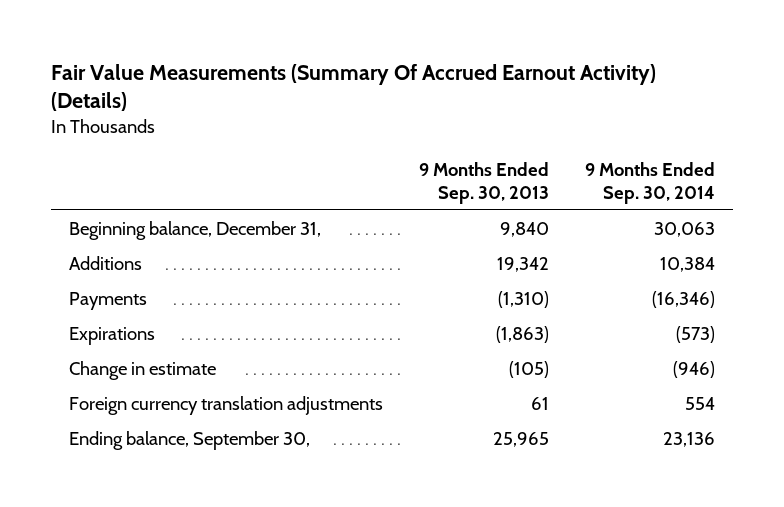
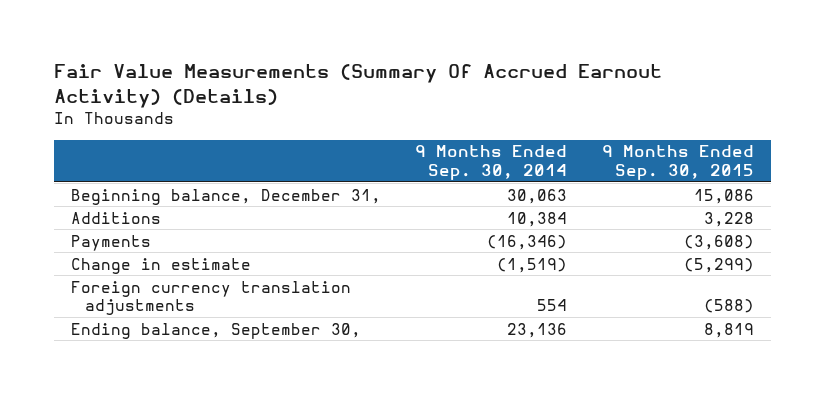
- | 9 Months Ended Sep. 30, 2013 | 9 Months Ended Sep. 30, 2014
+ | 9 Months Ended Sep. 30, 2014 | 9 Months Ended Sep. 30, 2015
- Expirations | (1,863) | (573)
- Change in estimate | (105) | (946)
+ Change in estimate | (1,519) | (5,299)

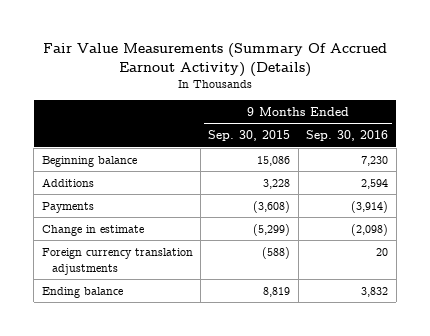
- | 9 Months Ended Sep. 30, 2014 | 9 Months Ended Sep. 30, 2015
+ | 9 Months Ended Sep. 30, 2015 | 9 Months Ended Sep. 30, 2016
- Beginning balance, December 31, | 30,063 | 15,086
+ Beginning balance | 15,086 | 7,230
- Ending balance, September 30, | 23,136 | 8,819
+ Ending balance | 8,819 | 3,832

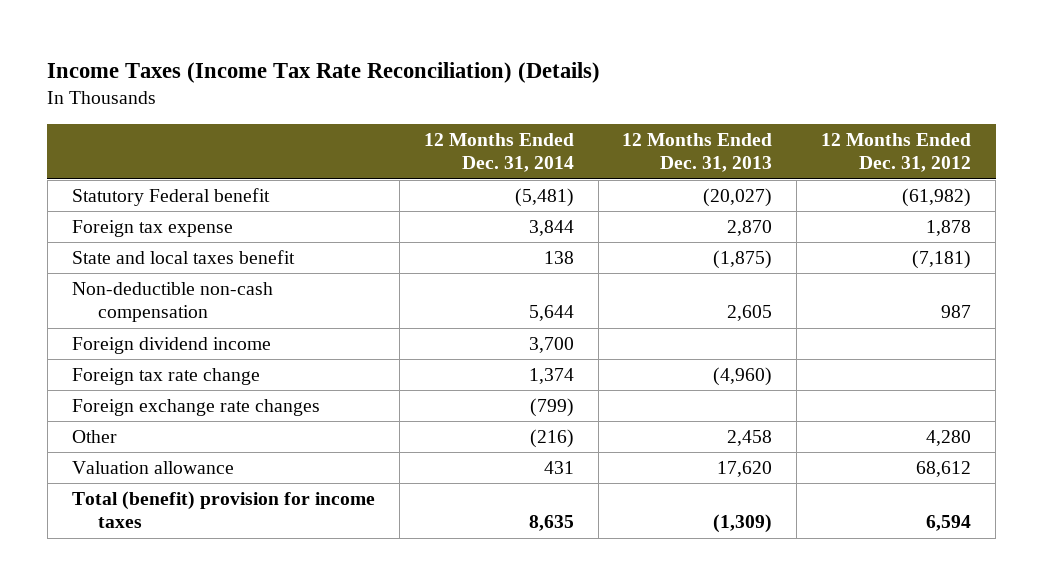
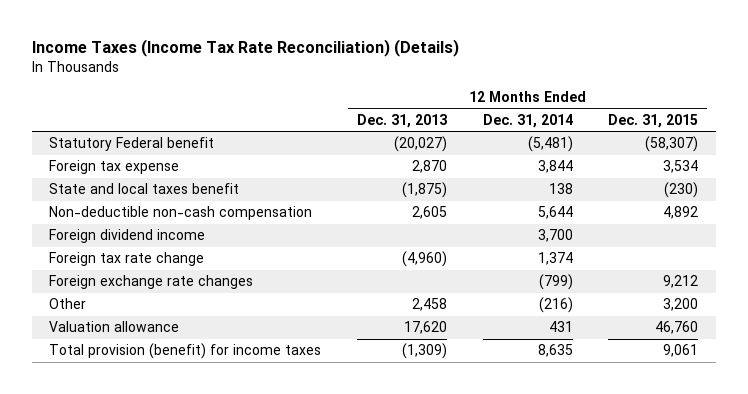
- | 12 Months Ended Dec. 31, 2014 | 12 Months Ended Dec. 31, 2013 | 12 Months Ended Dec. 31, 2012
+ | 12 Months Ended Dec. 31, 2013 | 12 Months Ended Dec. 31, 2014 | 12 Months Ended Dec. 31, 2015
- Total (benefit) provision for income taxes | 8,635 | (1,309) | 6,594
+ Total provision (benefit) for income taxes | (1,309) | 8,635 | 9,061

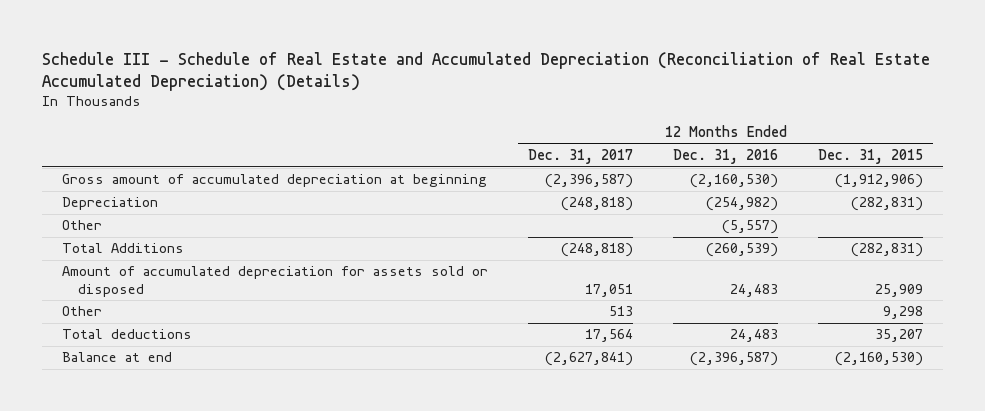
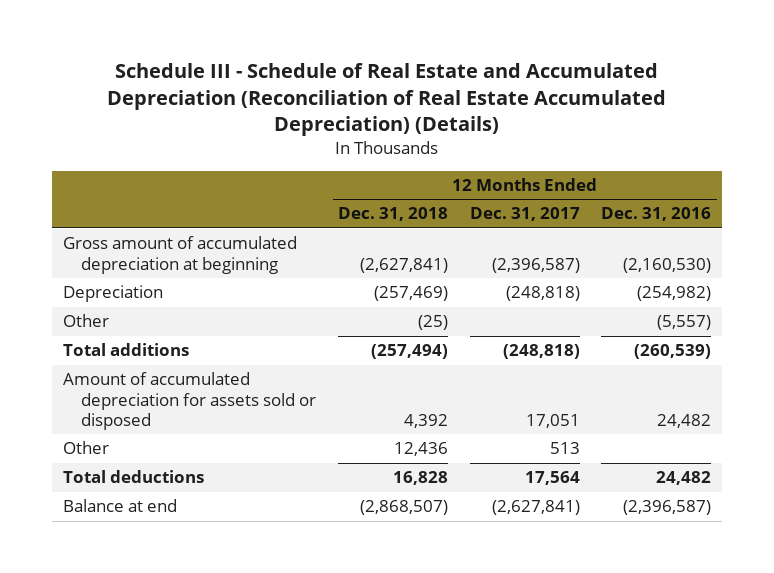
- | 12 Months Ended Dec. 31, 2017 | 12 Months Ended Dec. 31, 2016 | 12 Months Ended Dec. 31, 2015
+ | 12 Months Ended Dec. 31, 2018 | 12 Months Ended Dec. 31, 2017 | 12 Months Ended Dec. 31, 2016
- Total Additions | (248,818) | (260,539) | (282,831)
- Amount of accumulated depreciation for assets sold or disposed | 17,051 | 24,483 | 25,909
+ Total additions | (257,494) | (248,818) | (260,539)
+ Amount of accumulated depreciation for assets sold or disposed | 4,392 | 17,051 | 24,482
- Total deductions | 17,564 | 24,483 | 35,207
+ Total deductions | 16,828 | 17,564 | 24,482

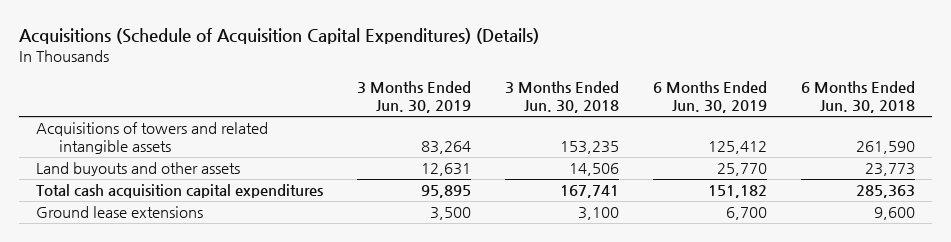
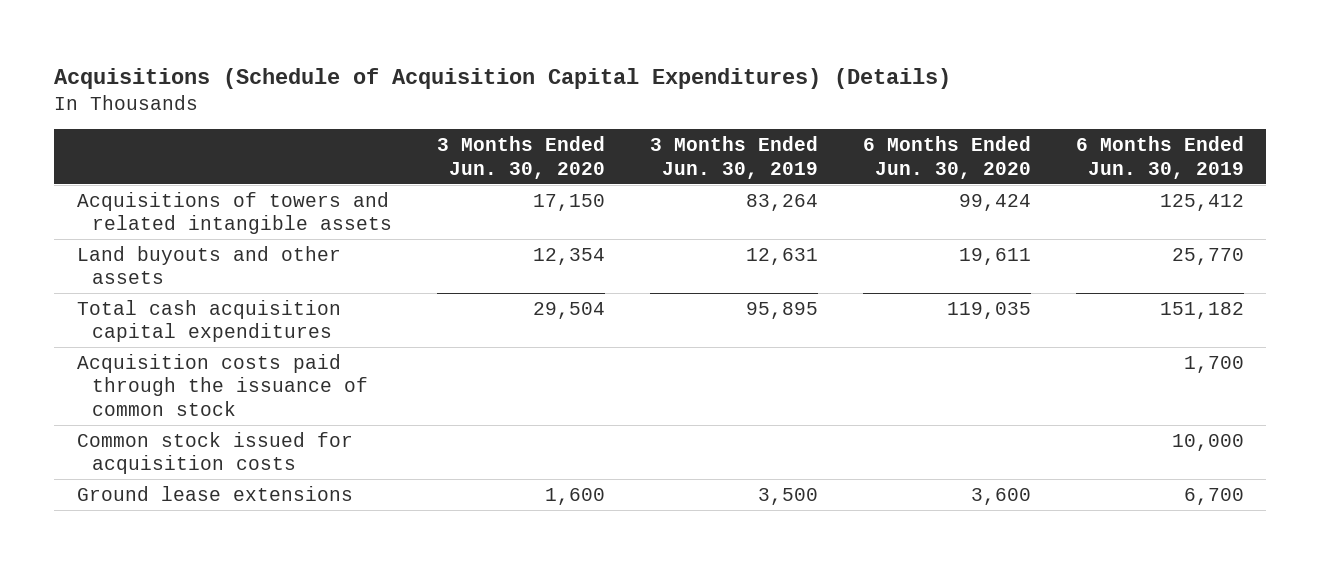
- | 3 Months Ended Jun. 30, 2019 | 3 Months Ended Jun. 30, 2018 | 6 Months Ended Jun. 30, 2019 | 6 Months Ended Jun. 30, 2018
+ | 3 Months Ended Jun. 30, 2020 | 3 Months Ended Jun. 30, 2019 | 6 Months Ended Jun. 30, 2020 | 6 Months Ended Jun. 30, 2019
+ Acquisition costs paid through the issuance of common stock | | | | 1,700
+ Common stock issued for acquisition costs | | | | 10,000

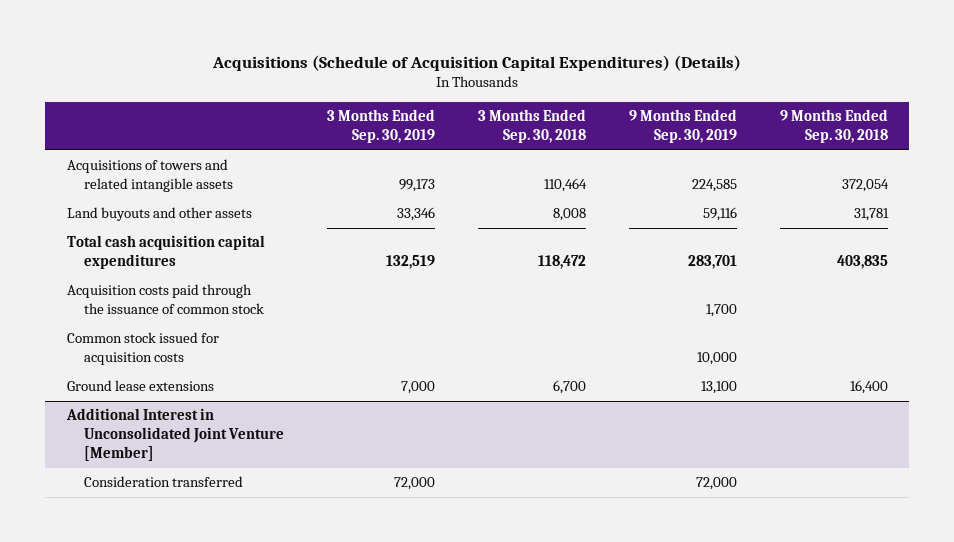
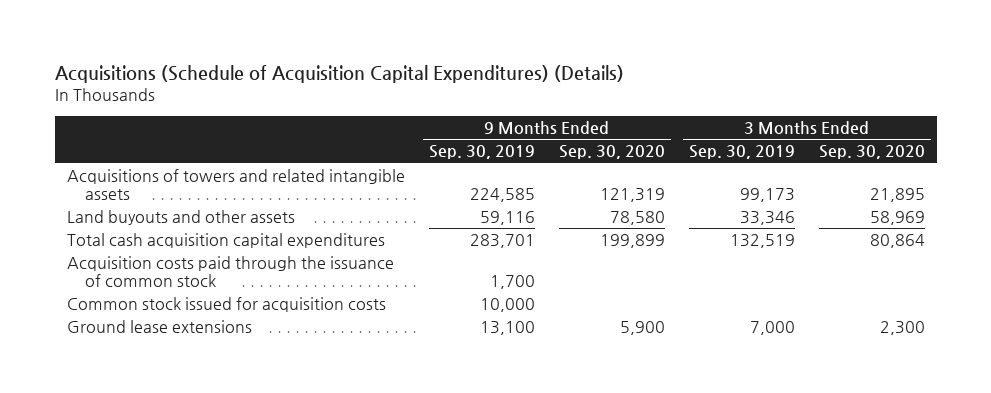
- | 3 Months Ended Sep. 30, 2019 | 3 Months Ended Sep. 30, 2018 | 9 Months Ended Sep. 30, 2019 | 9 Months Ended Sep. 30, 2018
+ | 9 Months Ended Sep. 30, 2019 | 9 Months Ended Sep. 30, 2020 | 3 Months Ended Sep. 30, 2019 | 3 Months Ended Sep. 30, 2020
- Additional Interest in Unconsolidated Joint Venture [Member]
- Consideration transferred | 72,000 | | 72,000 |

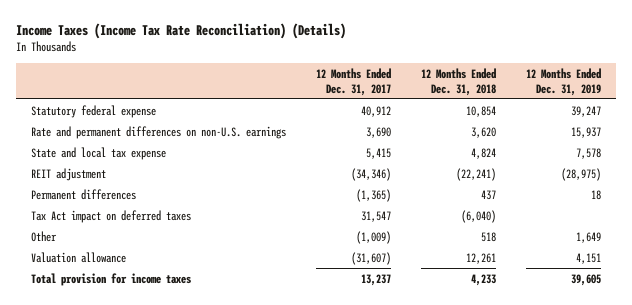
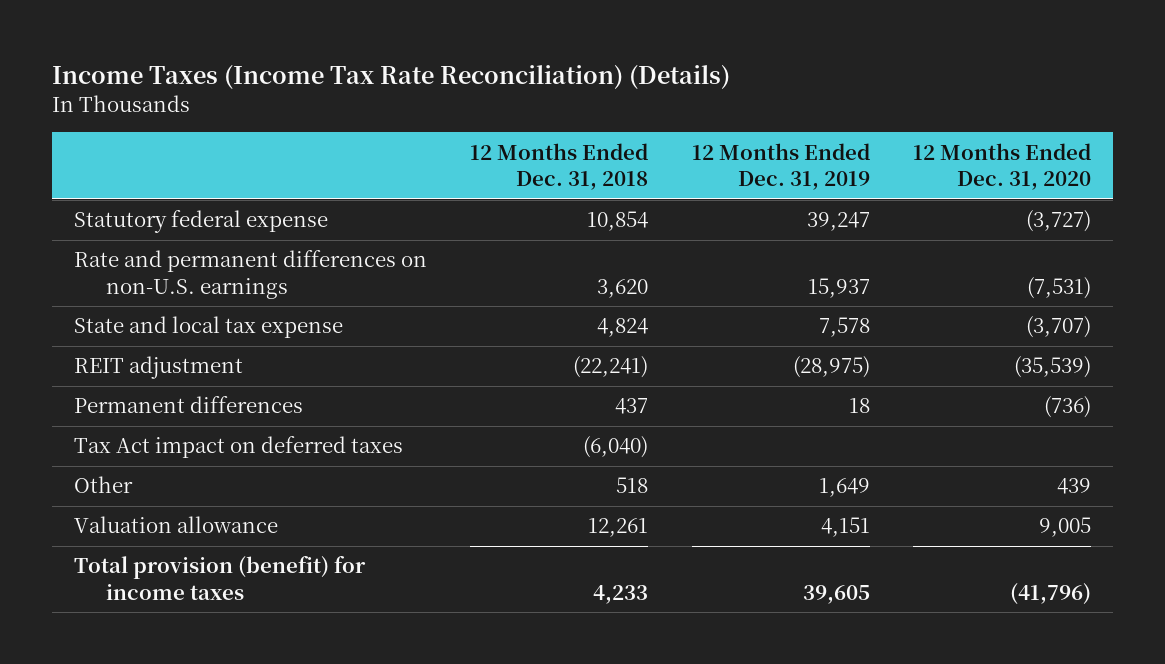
- | 12 Months Ended Dec. 31, 2017 | 12 Months Ended Dec. 31, 2018 | 12 Months Ended Dec. 31, 2019
+ | 12 Months Ended Dec. 31, 2018 | 12 Months Ended Dec. 31, 2019 | 12 Months Ended Dec. 31, 2020
- Total provision for income taxes | 13,237 | 4,233 | 39,605
+ Total provision (benefit) for income taxes | 4,233 | 39,605 | (41,796)

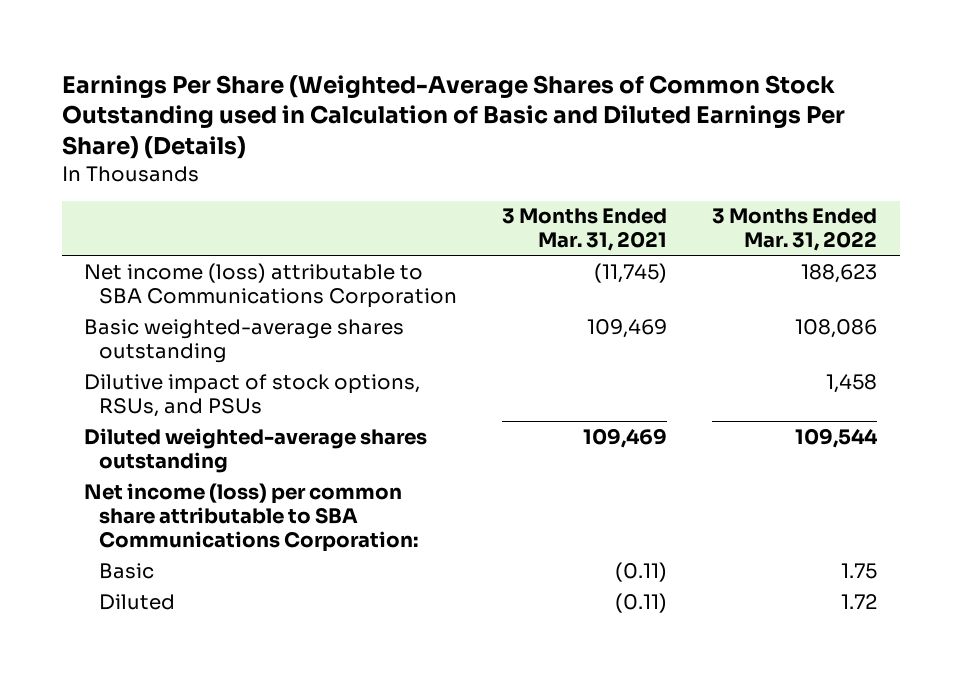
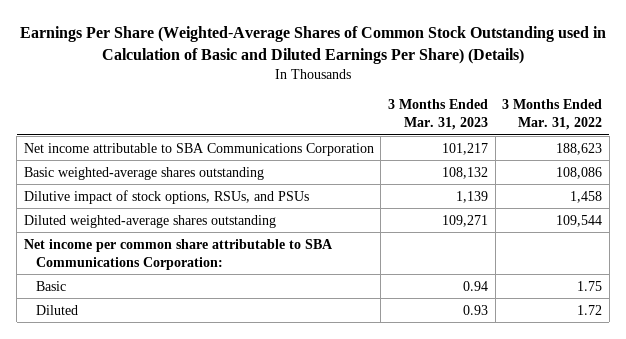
- | 3 Months Ended Mar. 31, 2021 | 3 Months Ended Mar. 31, 2022
+ | 3 Months Ended Mar. 31, 2023 | 3 Months Ended Mar. 31, 2022
- Net income (loss) attributable to SBA Communications Corporation | (11,745) | 188,623
+ Net income attributable to SBA Communications Corporation | 101,217 | 188,623
- Net income (loss) per common share attributable to SBA Communications Corporation:
+ Net income per common share attributable to SBA Communications Corporation:

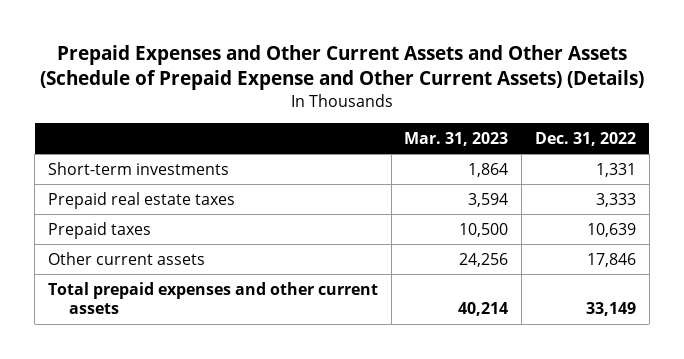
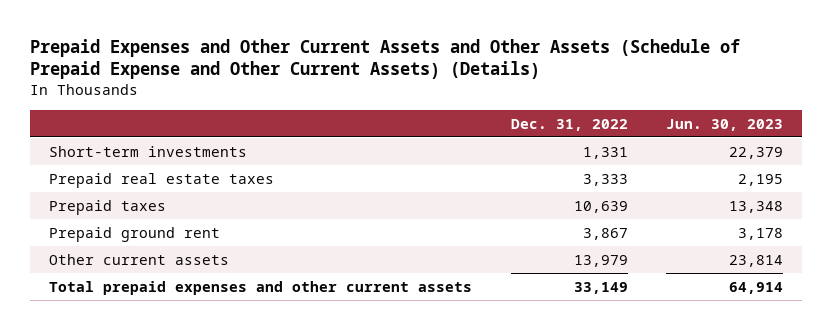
- | Mar. 31, 2023 | Dec. 31, 2022
+ | Dec. 31, 2022 | Jun. 30, 2023
- Other current assets | 24,256 | 17,846
+ Prepaid ground rent | 3,867 | 3,178
+ Other current assets | 13,979 | 23,814

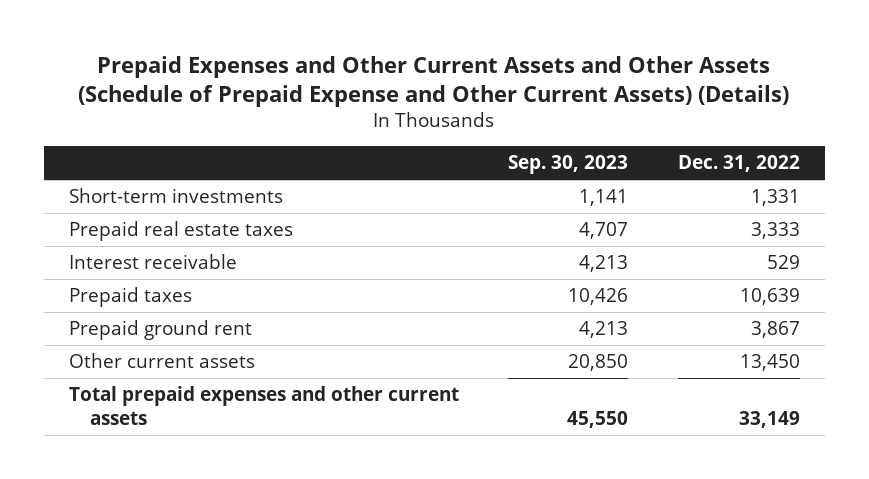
- | Dec. 31, 2022 | Jun. 30, 2023
+ | Sep. 30, 2023 | Dec. 31, 2022
+ Interest receivable | 4,213 | 529
- Other current assets | 13,979 | 23,814
+ Other current assets | 20,850 | 13,450

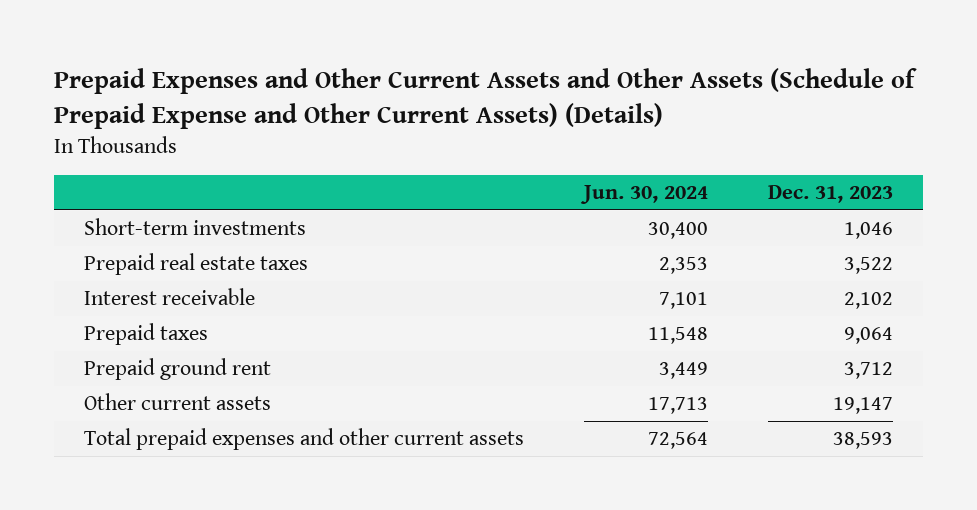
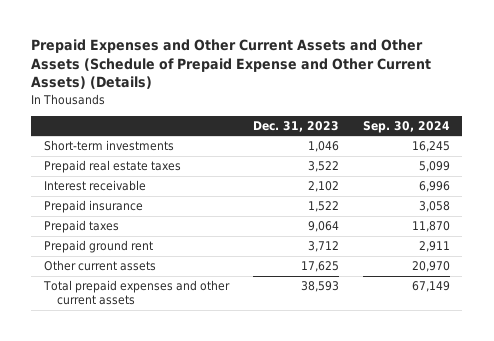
- | Jun. 30, 2024 | Dec. 31, 2023
+ | Dec. 31, 2023 | Sep. 30, 2024
+ Prepaid insurance | 1,522 | 3,058
- Other current assets | 17,713 | 19,147
+ Other current assets | 17,625 | 20,970

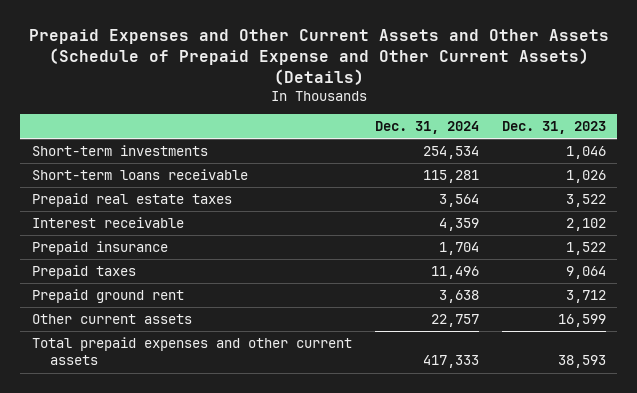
- | Dec. 31, 2023 | Sep. 30, 2024
+ | Dec. 31, 2024 | Dec. 31, 2023
+ Short-term loans receivable | 115,281 | 1,026
- Other current assets | 17,625 | 20,970
+ Other current assets | 22,757 | 16,599

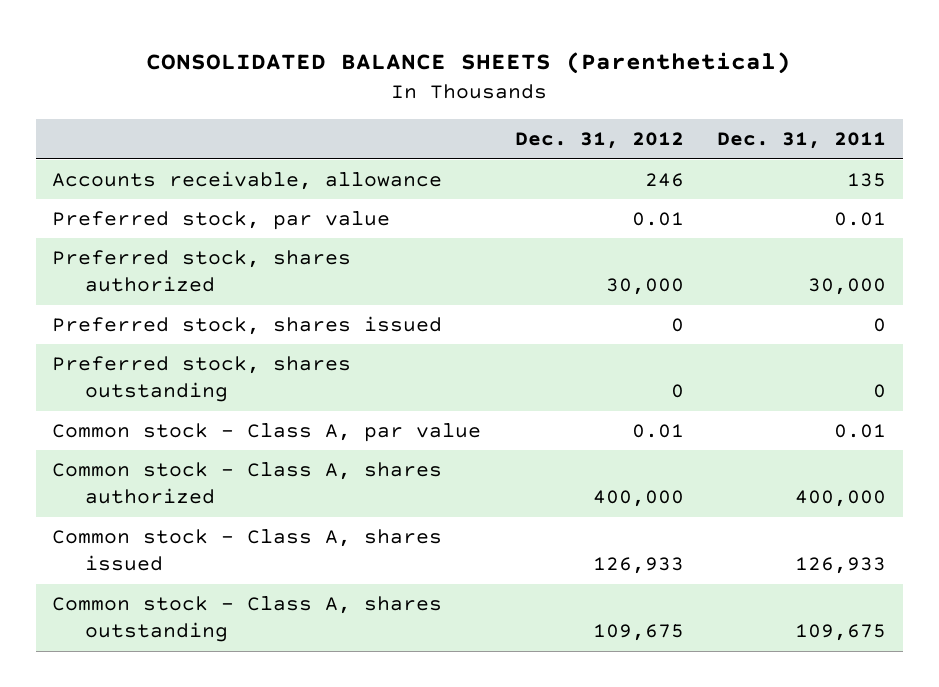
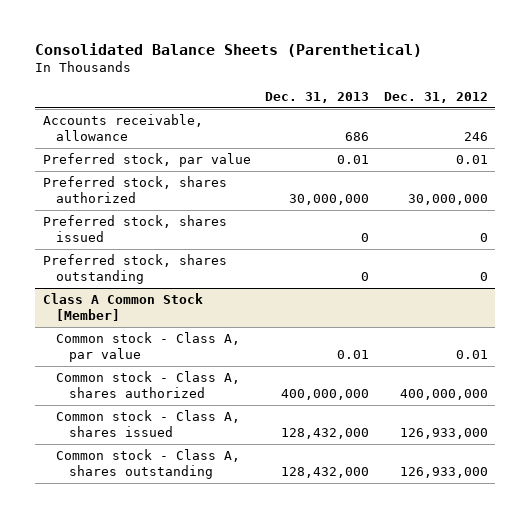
- CONSOLIDATED BALANCE SHEETS (Parenthetical)
+ Consolidated Balance Sheets (Parenthetical)
- | Dec. 31, 2012 | Dec. 31, 2011
+ | Dec. 31, 2013 | Dec. 31, 2012
- Preferred stock, shares authorized | 30,000 | 30,000
+ Preferred stock, shares authorized | 30,000,000 | 30,000,000
+ Class A Common Stock [Member]
- Common stock - Class A, shares authorized | 400,000 | 400,000
- Common stock - Class A, shares issued | 126,933 | 126,933
- Common stock - Class A, shares outstanding | 109,675 | 109,675
+ Common stock - Class A, shares authorized | 400,000,000 | 400,000,000
+ Common stock - Class A, shares issued | 128,432,000 | 126,933,000
+ Common stock - Class A, shares outstanding | 128,432,000 | 126,933,000

